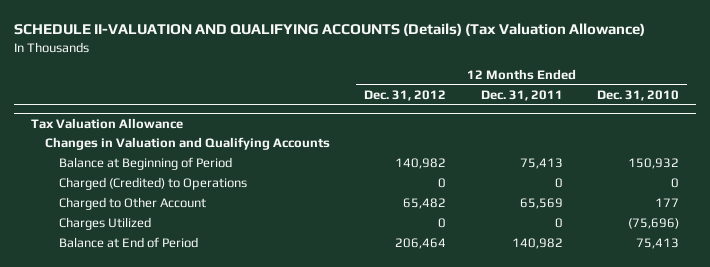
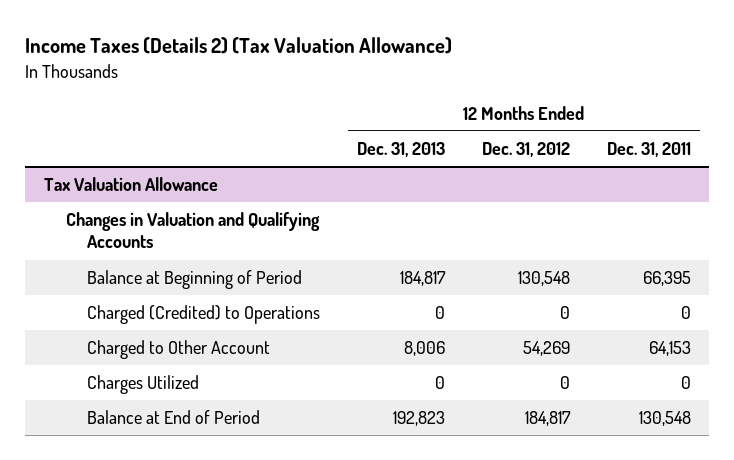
- SCHEDULE II-VALUATION AND QUALIFYING ACCOUNTS (Details) (Tax Valuation Allowance)
+ Income Taxes (Details 2) (Tax Valuation Allowance)
- | 12 Months Ended Dec. 31, 2012 | 12 Months Ended Dec. 31, 2011 | 12 Months Ended Dec. 31, 2010
+ | 12 Months Ended Dec. 31, 2013 | 12 Months Ended Dec. 31, 2012 | 12 Months Ended Dec. 31, 2011
@ Tax Valuation Allowance
- Balance at Beginning of Period | 140,982 | 75,413 | 150,932
+ Balance at Beginning of Period | 184,817 | 130,548 | 66,395
- Charged to Other Account | 65,482 | 65,569 | 177
+ Charged to Other Account | 8,006 | 54,269 | 64,153
- Balance at End of Period | 206,464 | 140,982 | 75,413
+ Balance at End of Period | 192,823 | 184,817 | 130,548

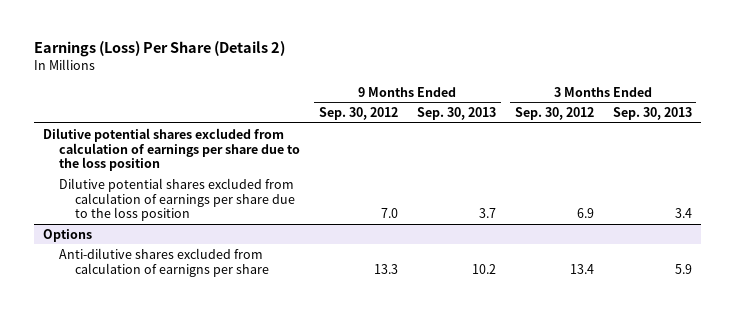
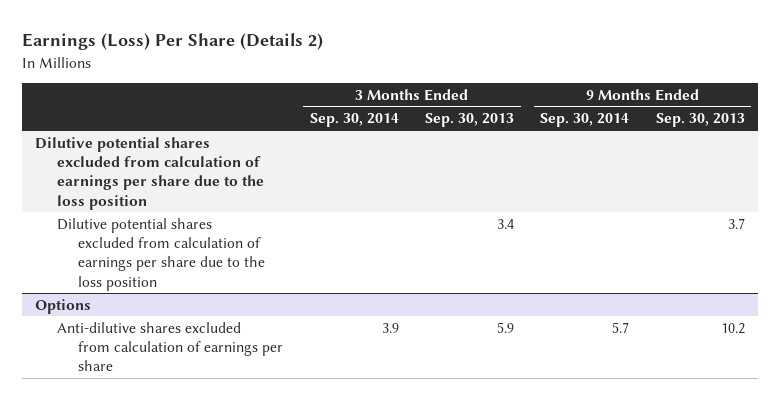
- | 9 Months Ended Sep. 30, 2012 | 9 Months Ended Sep. 30, 2013 | 3 Months Ended Sep. 30, 2012 | 3 Months Ended Sep. 30, 2013
+ | 3 Months Ended Sep. 30, 2014 | 3 Months Ended Sep. 30, 2013 | 9 Months Ended Sep. 30, 2014 | 9 Months Ended Sep. 30, 2013
@ Options
- Anti-dilutive shares excluded from calculation of earnigns per share | 13.3 | 10.2 | 13.4 | 5.9
+ Anti-dilutive shares excluded from calculation of earnings per share | 3.9 | 5.9 | 5.7 | 10.2

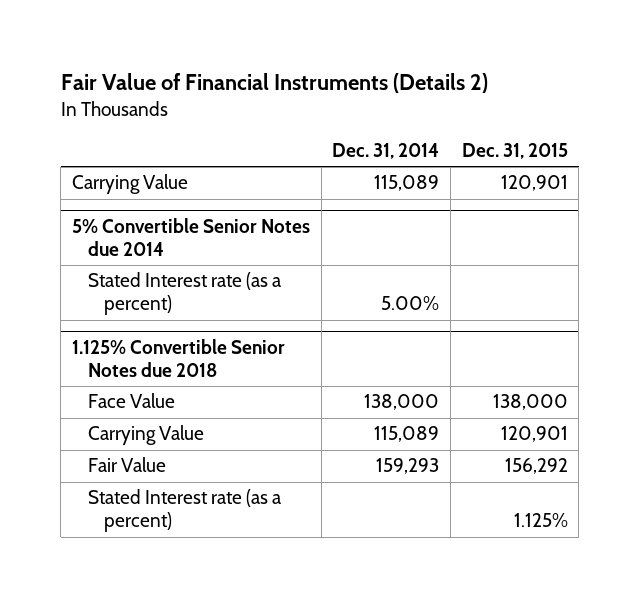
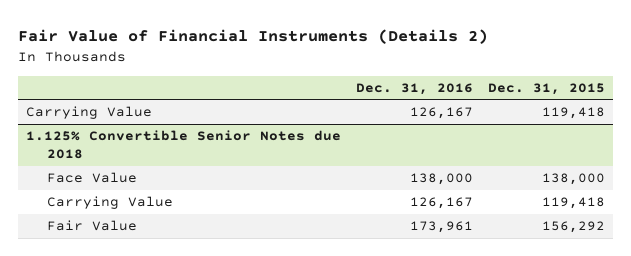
- | Dec. 31, 2014 | Dec. 31, 2015
+ | Dec. 31, 2016 | Dec. 31, 2015
- Carrying Value | 115,089 | 120,901
- 5% Convertible Senior Notes due 2014
- Stated Interest rate (as a percent) | 5.00% |
+ Carrying Value | 126,167 | 119,418
@ 1.125% Convertible Senior Notes due 2018
- Carrying Value | 115,089 | 120,901
+ Carrying Value | 126,167 | 119,418
- Stated Interest rate (as a percent) | | 1.125%

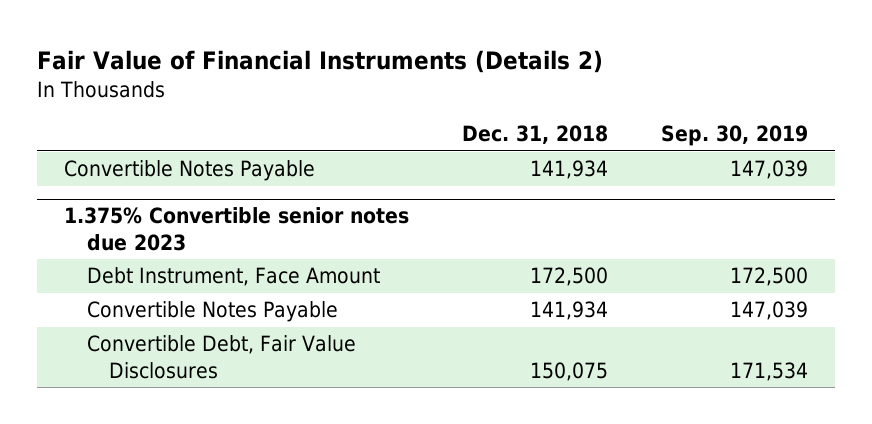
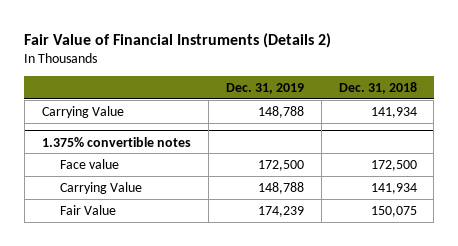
- | Dec. 31, 2018 | Sep. 30, 2019
+ | Dec. 31, 2019 | Dec. 31, 2018
- Convertible Notes Payable | 141,934 | 147,039
- 1.375% Convertible senior notes due 2023
- Debt Instrument, Face Amount | 172,500 | 172,500
- Convertible Notes Payable | 141,934 | 147,039
- Convertible Debt, Fair Value Disclosures | 150,075 | 171,534
+ Carrying Value | 148,788 | 141,934
+ 1.375% convertible notes
+ Face value | 172,500 | 172,500
+ Carrying Value | 148,788 | 141,934
+ Fair Value | 174,239 | 150,075

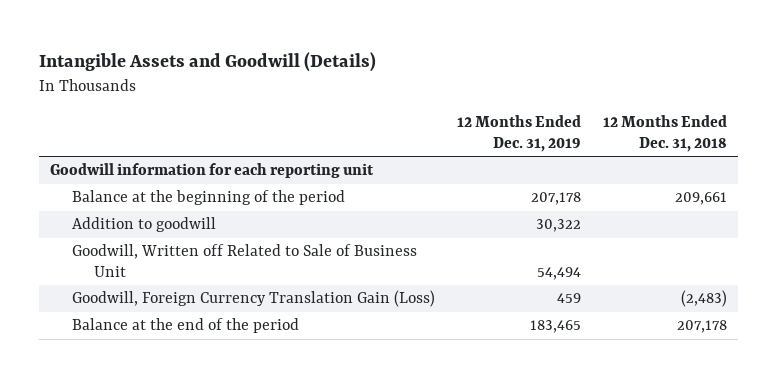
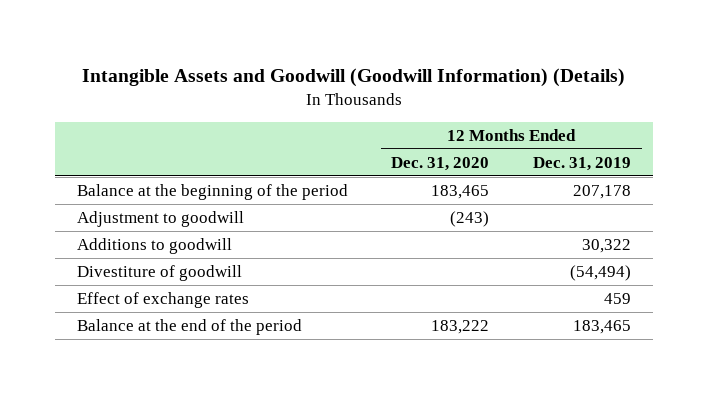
- Intangible Assets and Goodwill (Details)
+ Intangible Assets and Goodwill (Goodwill Information) (Details)
- | 12 Months Ended Dec. 31, 2019 | 12 Months Ended Dec. 31, 2018
+ | 12 Months Ended Dec. 31, 2020 | 12 Months Ended Dec. 31, 2019
- Goodwill information for each reporting unit
- Addition to goodwill | 30,322 |
- Goodwill, Written off Related to Sale of Business Unit | 54,494 |
- Goodwill, Foreign Currency Translation Gain (Loss) | 459 | (2,483)
+ Adjustment to goodwill | (243) |
+ Additions to goodwill | | 30,322
+ Divestiture of goodwill | | (54,494)
+ Effect of exchange rates | | 459

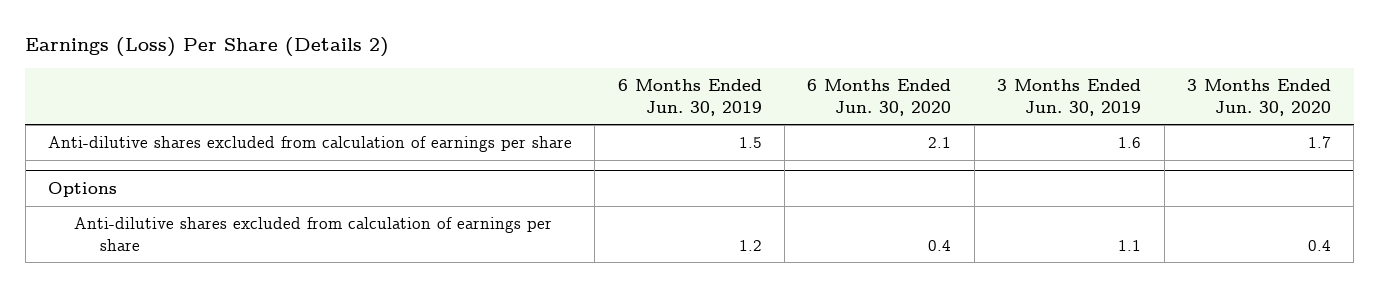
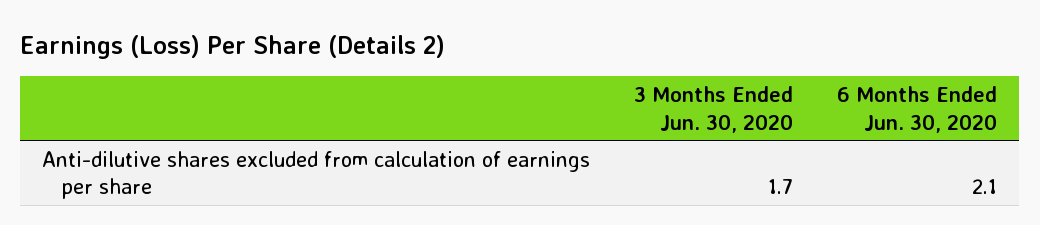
- | 6 Months Ended Jun. 30, 2019 | 6 Months Ended Jun. 30, 2020 | 3 Months Ended Jun. 30, 2019 | 3 Months Ended Jun. 30, 2020
+ | 3 Months Ended Jun. 30, 2020 | 6 Months Ended Jun. 30, 2020
- Options
- Anti-dilutive shares excluded from calculation of earnings per share | 1.2 | 0.4 | 1.1 | 0.4

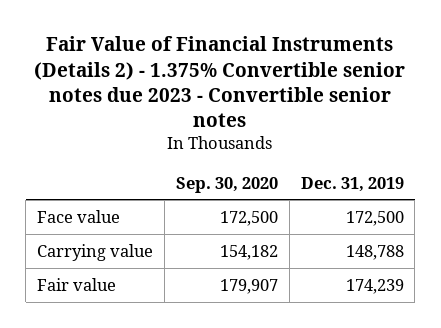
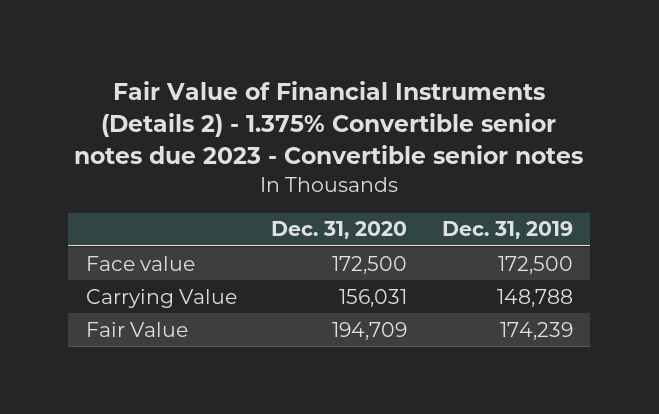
- | Sep. 30, 2020 | Dec. 31, 2019
+ | Dec. 31, 2020 | Dec. 31, 2019
- Carrying value | 154,182 | 148,788
- Fair value | 179,907 | 174,239
+ Carrying Value | 156,031 | 148,788
+ Fair Value | 194,709 | 174,239

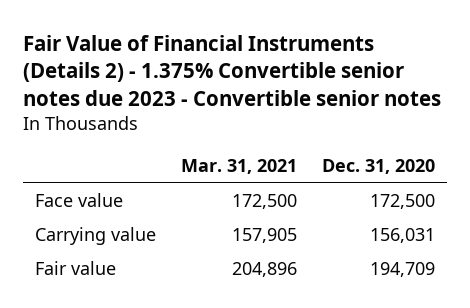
- | Dec. 31, 2020 | Dec. 31, 2019
+ | Mar. 31, 2021 | Dec. 31, 2020
- Carrying Value | 156,031 | 148,788
- Fair Value | 194,709 | 174,239
+ Carrying value | 157,905 | 156,031
+ Fair value | 204,896 | 194,709

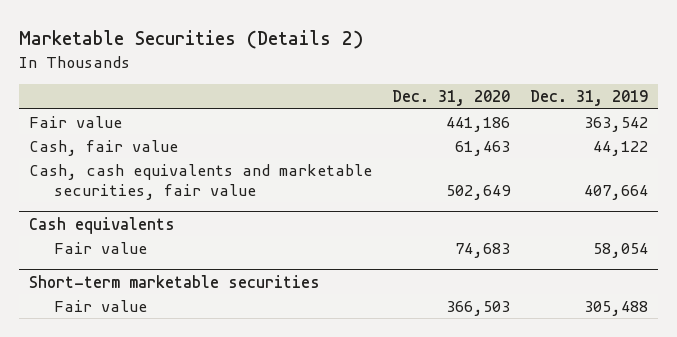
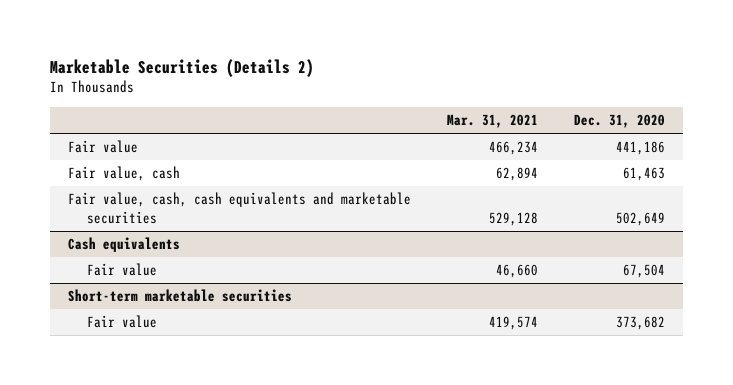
- | Dec. 31, 2020 | Dec. 31, 2019
+ | Mar. 31, 2021 | Dec. 31, 2020
- Cash, fair value | 61,463 | 44,122
- Cash, cash equivalents and marketable securities, fair value | 502,649 | 407,664
+ Fair value, cash | 62,894 | 61,463
+ Fair value, cash, cash equivalents and marketable securities | 529,128 | 502,649
@ Cash equivalents
- Fair value | 74,683 | 58,054
+ Fair value | 46,660 | 67,504
@ Short-term marketable securities
- Fair value | 366,503 | 305,488
+ Fair value | 419,574 | 373,682

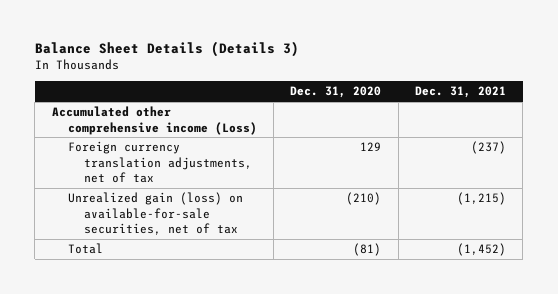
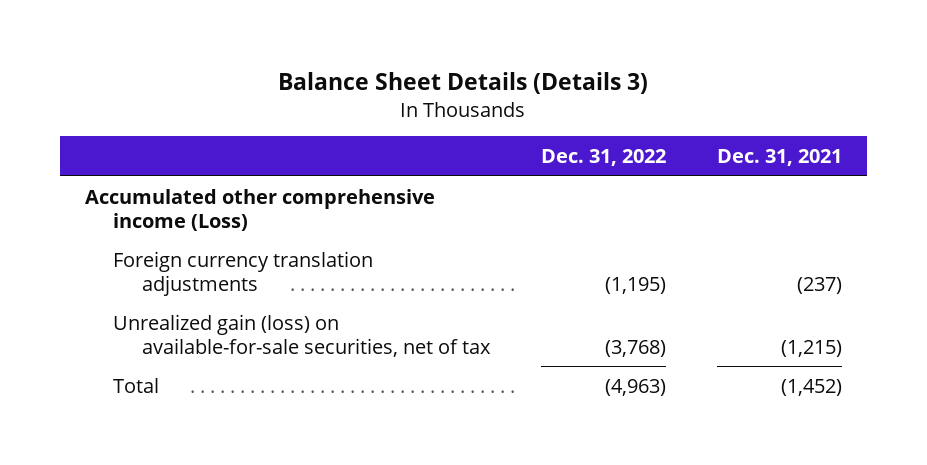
- | Dec. 31, 2020 | Dec. 31, 2021
+ | Dec. 31, 2022 | Dec. 31, 2021
- Foreign currency translation adjustments, net of tax | 129 | (237)
+ Foreign currency translation adjustments | (1,195) | (237)

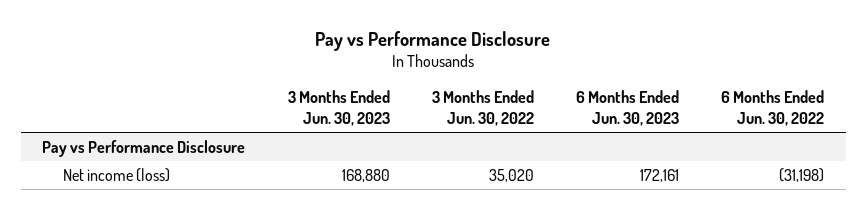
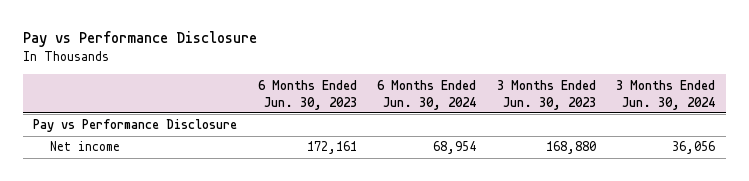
- | 3 Months Ended Jun. 30, 2023 | 3 Months Ended Jun. 30, 2022 | 6 Months Ended Jun. 30, 2023 | 6 Months Ended Jun. 30, 2022
+ | 6 Months Ended Jun. 30, 2023 | 6 Months Ended Jun. 30, 2024 | 3 Months Ended Jun. 30, 2023 | 3 Months Ended Jun. 30, 2024
- Net income (loss) | 168,880 | 35,020 | 172,161 | (31,198)
+ Net income | 172,161 | 68,954 | 168,880 | 36,056

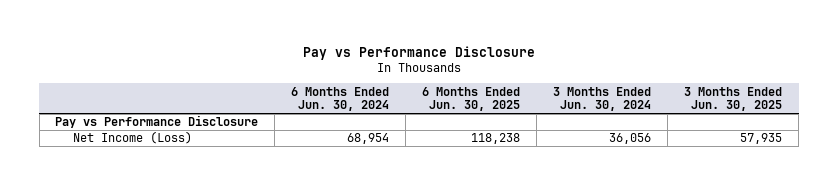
- | 6 Months Ended Jun. 30, 2023 | 6 Months Ended Jun. 30, 2024 | 3 Months Ended Jun. 30, 2023 | 3 Months Ended Jun. 30, 2024
+ | 6 Months Ended Jun. 30, 2024 | 6 Months Ended Jun. 30, 2025 | 3 Months Ended Jun. 30, 2024 | 3 Months Ended Jun. 30, 2025
- Net income | 172,161 | 68,954 | 168,880 | 36,056
+ Net Income (Loss) | 68,954 | 118,238 | 36,056 | 57,935

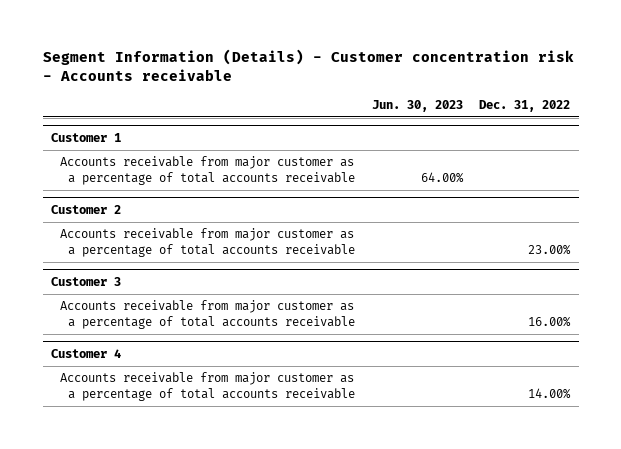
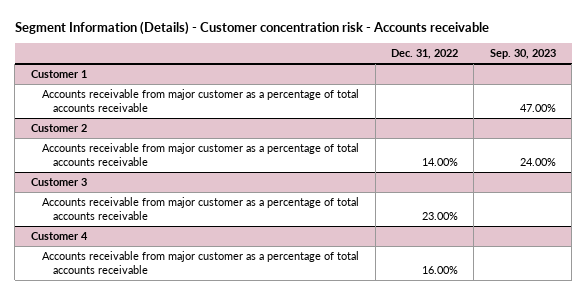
- | Jun. 30, 2023 | Dec. 31, 2022
+ | Dec. 31, 2022 | Sep. 30, 2023
@ Customer 2
- Accounts receivable from major customer as a percentage of total accounts receivable | | 23.00%
+ Accounts receivable from major customer as a percentage of total accounts receivable | 14.00% | 24.00%
@ Customer 3
- Accounts receivable from major customer as a percentage of total accounts receivable | | 16.00%
+ Accounts receivable from major customer as a percentage of total accounts receivable | 23.00% |
@ Customer 4
- Accounts receivable from major customer as a percentage of total accounts receivable | | 14.00%
+ Accounts receivable from major customer as a percentage of total accounts receivable | 16.00% |

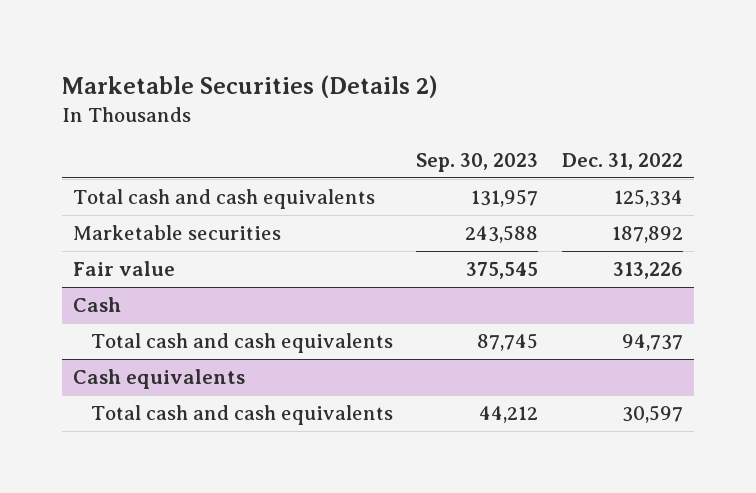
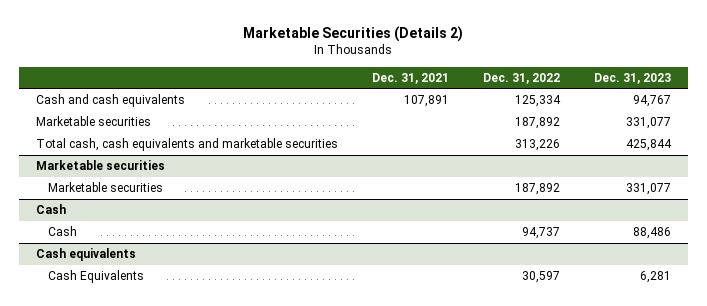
- | Sep. 30, 2023 | Dec. 31, 2022
+ | Dec. 31, 2021 | Dec. 31, 2022 | Dec. 31, 2023
- Total cash and cash equivalents | 131,957 | 125,334
+ Cash and cash equivalents | 107,891 | 125,334 | 94,767
- Fair value | 375,545 | 313,226
+ Total cash, cash equivalents and marketable securities | | 313,226 | 425,844
+ Marketable securities
+ Marketable securities | | 187,892 | 331,077
@ Cash
- Total cash and cash equivalents | 87,745 | 94,737
+ Cash | | 94,737 | 88,486
@ Cash equivalents
- Total cash and cash equivalents | 44,212 | 30,597
+ Cash Equivalents | | 30,597 | 6,281

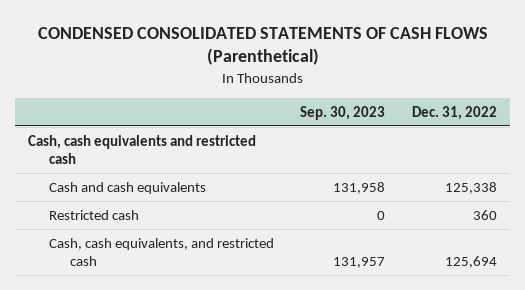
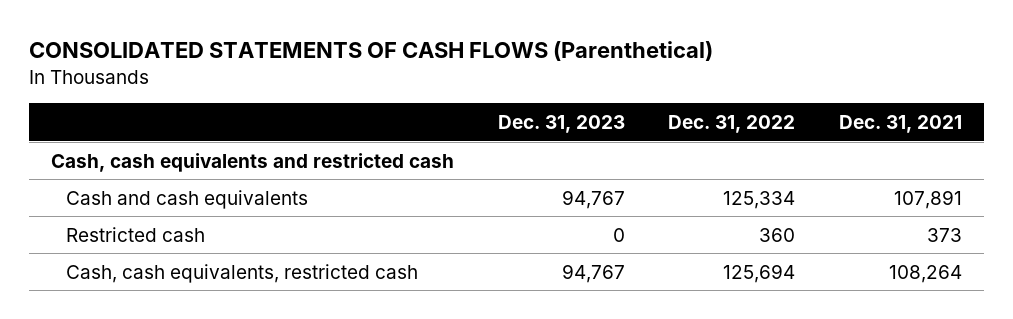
- CONDENSED CONSOLIDATED STATEMENTS OF CASH FLOWS (Parenthetical)
+ CONSOLIDATED STATEMENTS OF CASH FLOWS (Parenthetical)
- | Sep. 30, 2023 | Dec. 31, 2022
+ | Dec. 31, 2023 | Dec. 31, 2022 | Dec. 31, 2021
- Cash and cash equivalents | 131,958 | 125,338
+ Cash and cash equivalents | 94,767 | 125,334 | 107,891
- Cash, cash equivalents, and restricted cash | 131,957 | 125,694
+ Cash, cash equivalents, restricted cash | 94,767 | 125,694 | 108,264

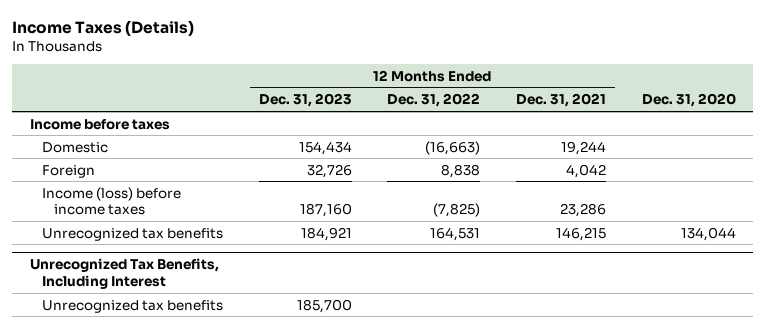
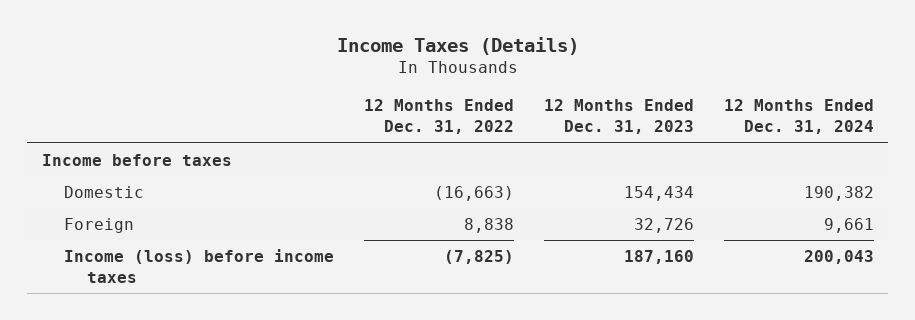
- | 12 Months Ended Dec. 31, 2023 | 12 Months Ended Dec. 31, 2022 | 12 Months Ended Dec. 31, 2021 | Dec. 31, 2020
+ | 12 Months Ended Dec. 31, 2022 | 12 Months Ended Dec. 31, 2023 | 12 Months Ended Dec. 31, 2024
- Unrecognized tax benefits | 184,921 | 164,531 | 146,215 | 134,044
- Unrecognized Tax Benefits, Including Interest
- Unrecognized tax benefits | 185,700 | | |

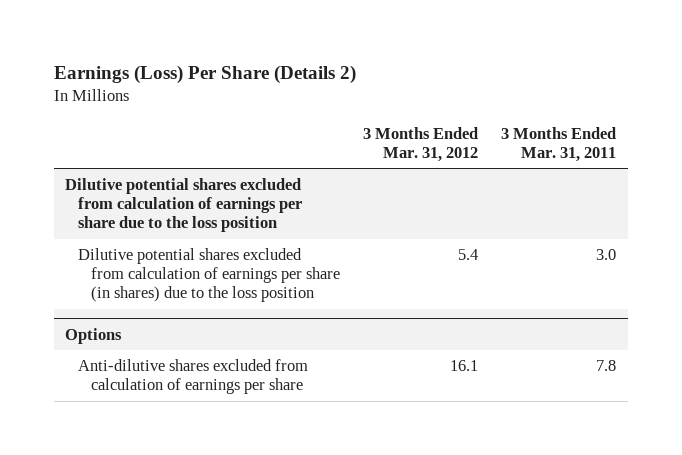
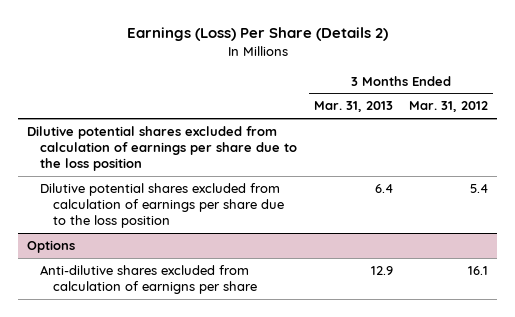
- | 3 Months Ended Mar. 31, 2012 | 3 Months Ended Mar. 31, 2011
+ | 3 Months Ended Mar. 31, 2013 | 3 Months Ended Mar. 31, 2012
- Dilutive potential shares excluded from calculation of earnings per share (in shares) due to the loss position | 5.4 | 3.0
+ Dilutive potential shares excluded from calculation of earnings per share due to the loss position | 6.4 | 5.4
@ Options
- Anti-dilutive shares excluded from calculation of earnings per share | 16.1 | 7.8
+ Anti-dilutive shares excluded from calculation of earnigns per share | 12.9 | 16.1

